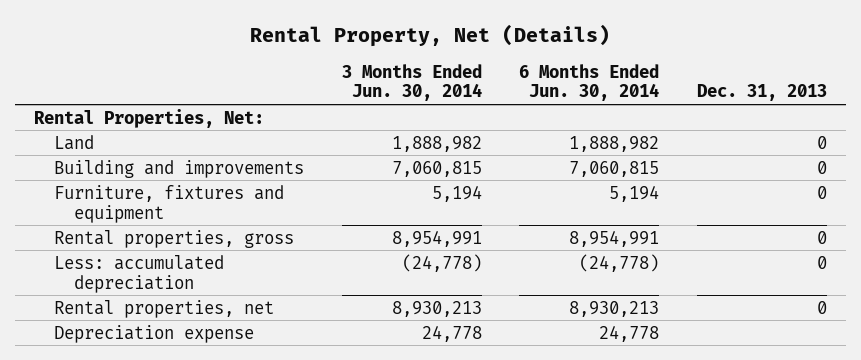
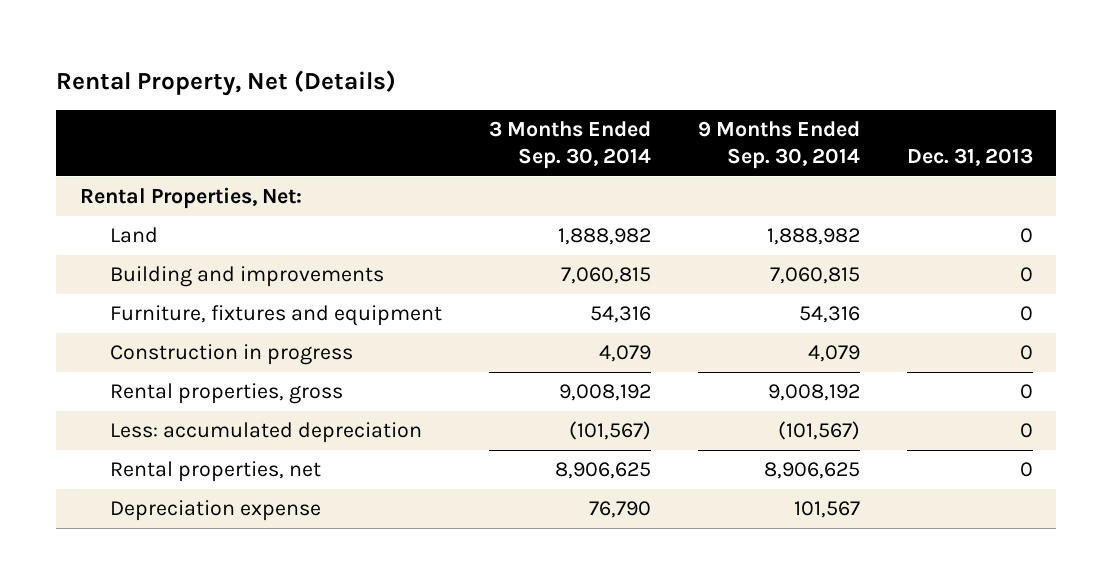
- | 3 Months Ended Jun. 30, 2014 | 6 Months Ended Jun. 30, 2014 | Dec. 31, 2013
+ | 3 Months Ended Sep. 30, 2014 | 9 Months Ended Sep. 30, 2014 | Dec. 31, 2013
+ Construction in progress | 4,079 | 4,079 | 0

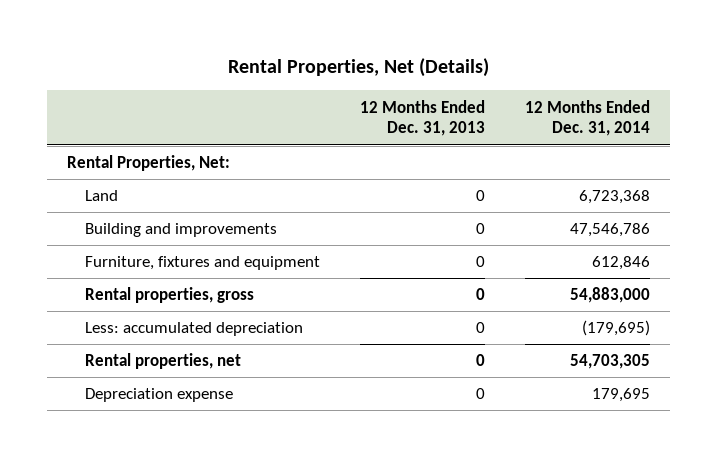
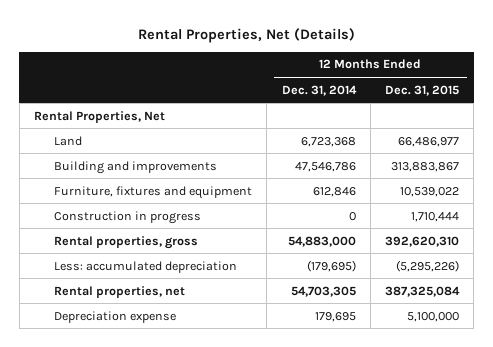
- | 12 Months Ended Dec. 31, 2013 | 12 Months Ended Dec. 31, 2014
+ | 12 Months Ended Dec. 31, 2014 | 12 Months Ended Dec. 31, 2015
- Rental Properties, Net:
+ Rental Properties, Net
+ Construction in progress | 0 | 1,710,444

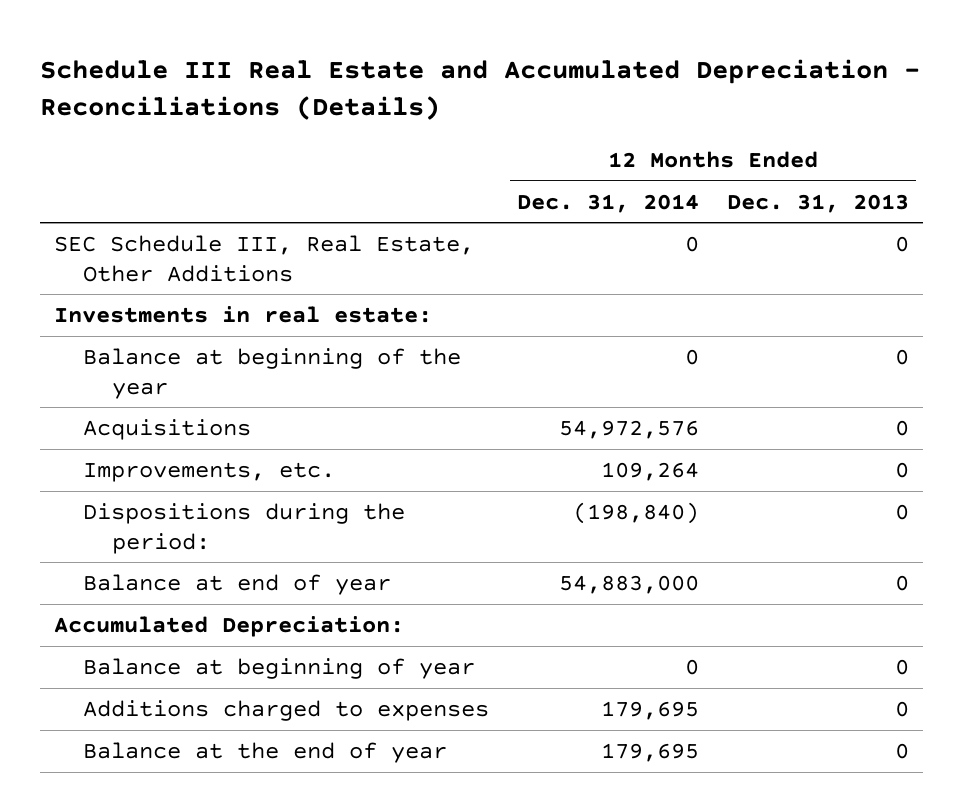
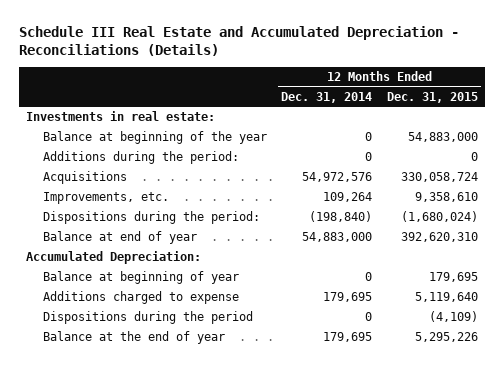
- | 12 Months Ended Dec. 31, 2014 | 12 Months Ended Dec. 31, 2013
+ | 12 Months Ended Dec. 31, 2014 | 12 Months Ended Dec. 31, 2015
- SEC Schedule III, Real Estate, Other Additions | 0 | 0
+ Additions during the period: | 0 | 0
- Additions charged to expenses | 179,695 | 0
+ Additions charged to expense | 179,695 | 5,119,640
+ Dispositions during the period | 0 | (4,109)

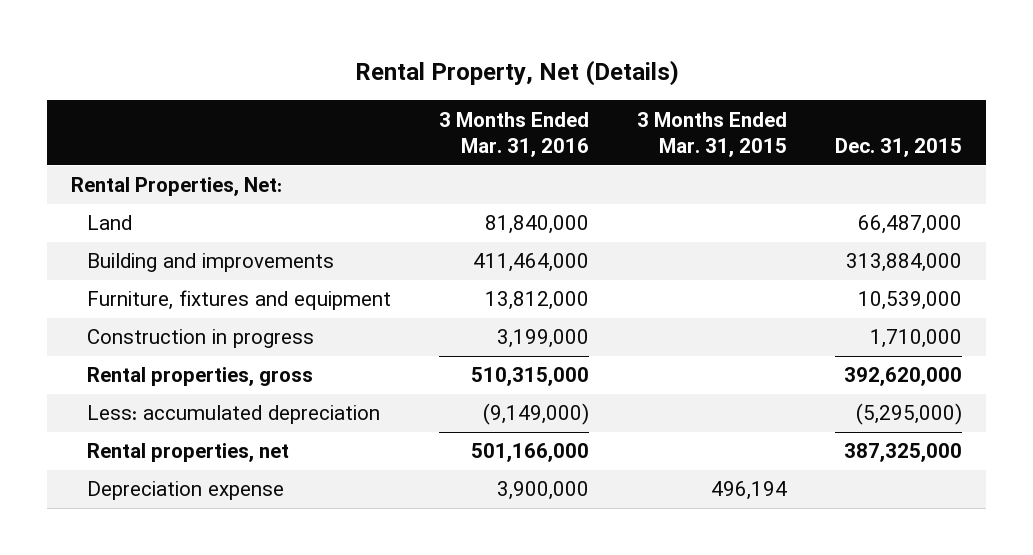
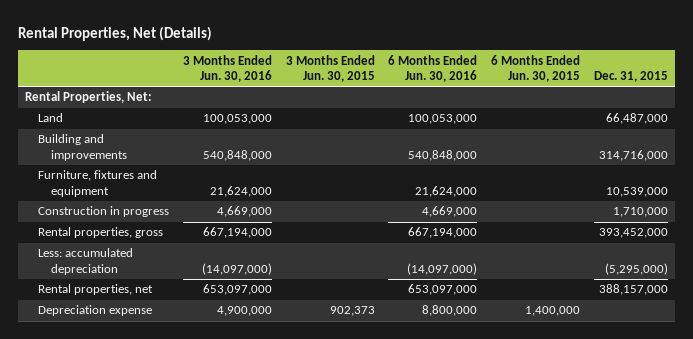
- Rental Property, Net (Details)
+ Rental Properties, Net (Details)
- | 3 Months Ended Mar. 31, 2016 | 3 Months Ended Mar. 31, 2015 | Dec. 31, 2015
+ | 3 Months Ended Jun. 30, 2016 | 3 Months Ended Jun. 30, 2015 | 6 Months Ended Jun. 30, 2016 | 6 Months Ended Jun. 30, 2015 | Dec. 31, 2015
- Building and improvements | 411,464,000 | | 313,884,000
+ Building and improvements | 540,848,000 | | 540,848,000 | | 314,716,000
- Rental properties, gross | 510,315,000 | | 392,620,000
+ Rental properties, gross | 667,194,000 | | 667,194,000 | | 393,452,000
- Rental properties, net | 501,166,000 | | 387,325,000
+ Rental properties, net | 653,097,000 | | 653,097,000 | | 388,157,000

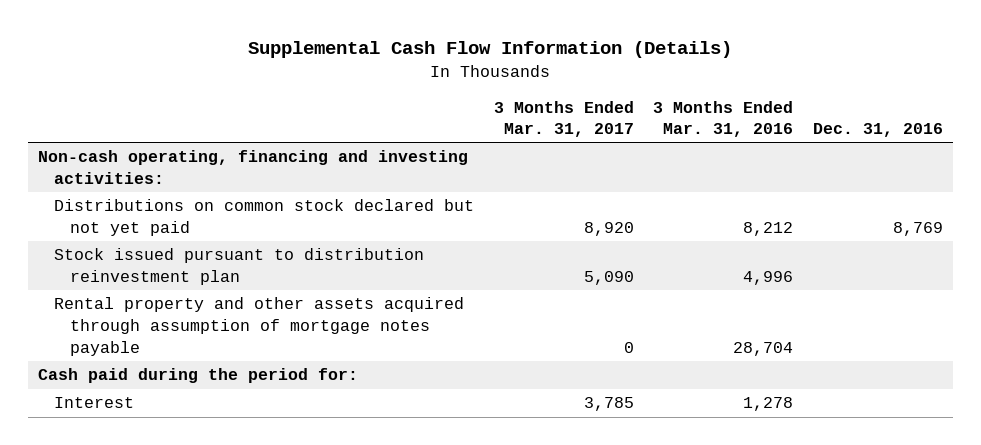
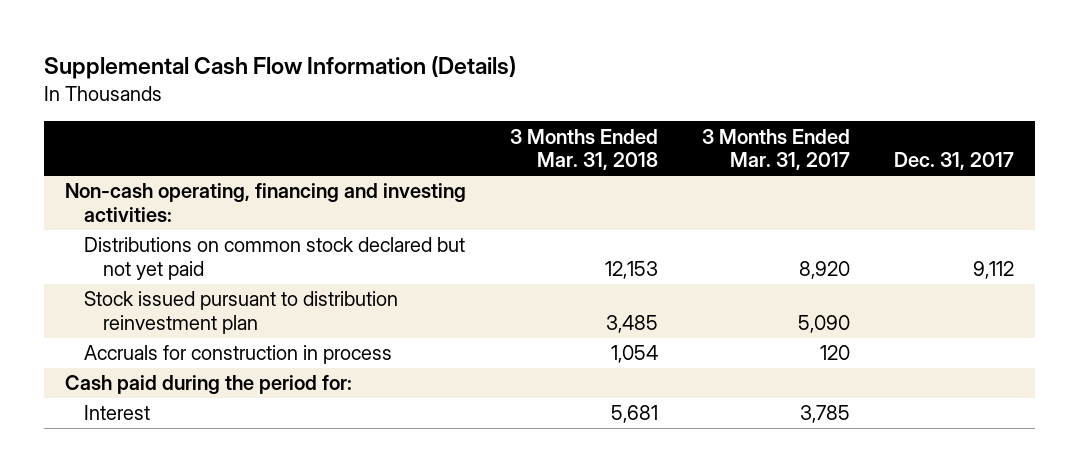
- | 3 Months Ended Mar. 31, 2017 | 3 Months Ended Mar. 31, 2016 | Dec. 31, 2016
+ | 3 Months Ended Mar. 31, 2018 | 3 Months Ended Mar. 31, 2017 | Dec. 31, 2017
- Rental property and other assets acquired through assumption of mortgage notes payable | 0 | 28,704 |
+ Accruals for construction in process | 1,054 | 120 |

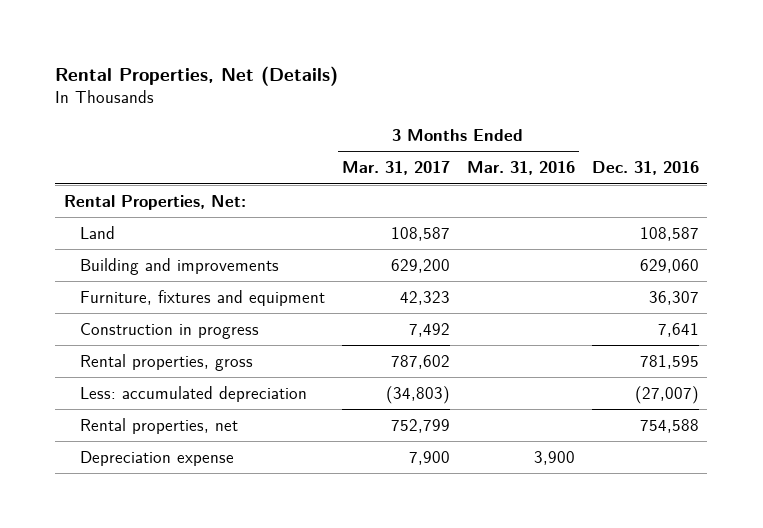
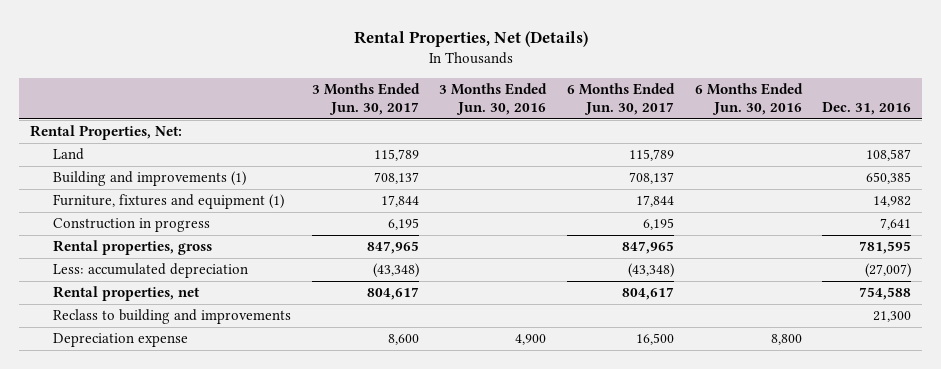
- | 3 Months Ended Mar. 31, 2017 | 3 Months Ended Mar. 31, 2016 | Dec. 31, 2016
+ | 3 Months Ended Jun. 30, 2017 | 3 Months Ended Jun. 30, 2016 | 6 Months Ended Jun. 30, 2017 | 6 Months Ended Jun. 30, 2016 | Dec. 31, 2016
- Building and improvements | 629,200 | | 629,060
- Furniture, fixtures and equipment | 42,323 | | 36,307
+ Building and improvements (1) | 708,137 | | 708,137 | | 650,385
+ Furniture, fixtures and equipment (1) | 17,844 | | 17,844 | | 14,982
+ Reclass to building and improvements | | | | | 21,300

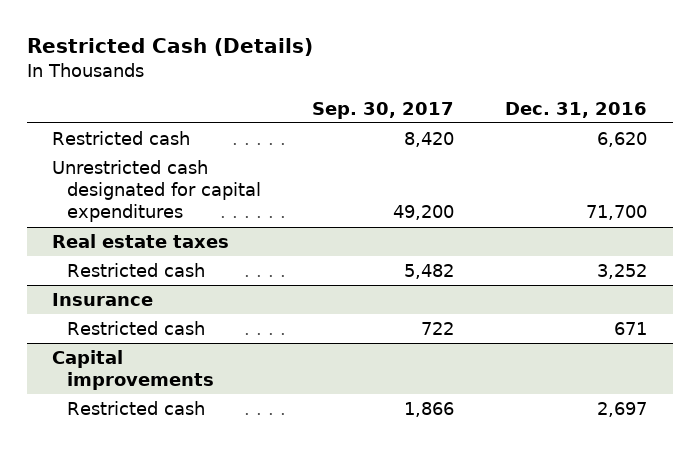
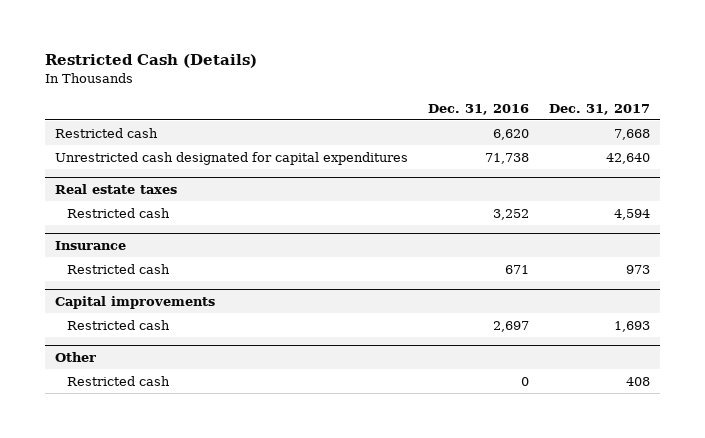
- | Sep. 30, 2017 | Dec. 31, 2016
+ | Dec. 31, 2016 | Dec. 31, 2017
- Unrestricted cash designated for capital expenditures | 49,200 | 71,700
+ Unrestricted cash designated for capital expenditures | 71,738 | 42,640
+ Other
+ Restricted cash | 0 | 408

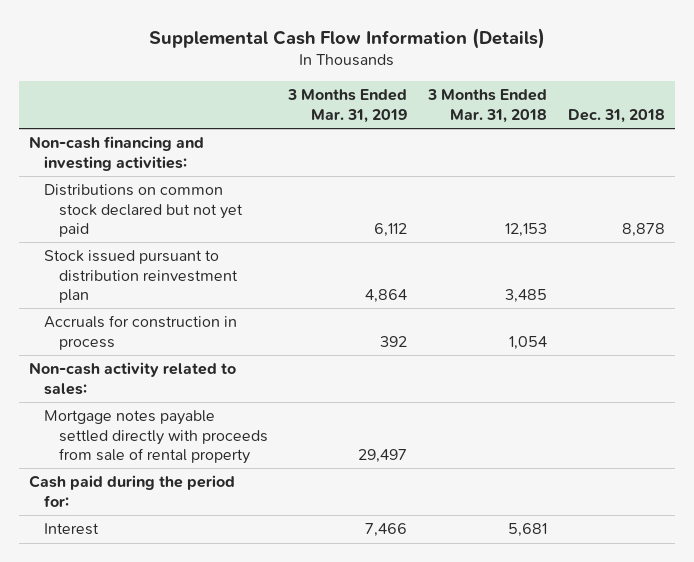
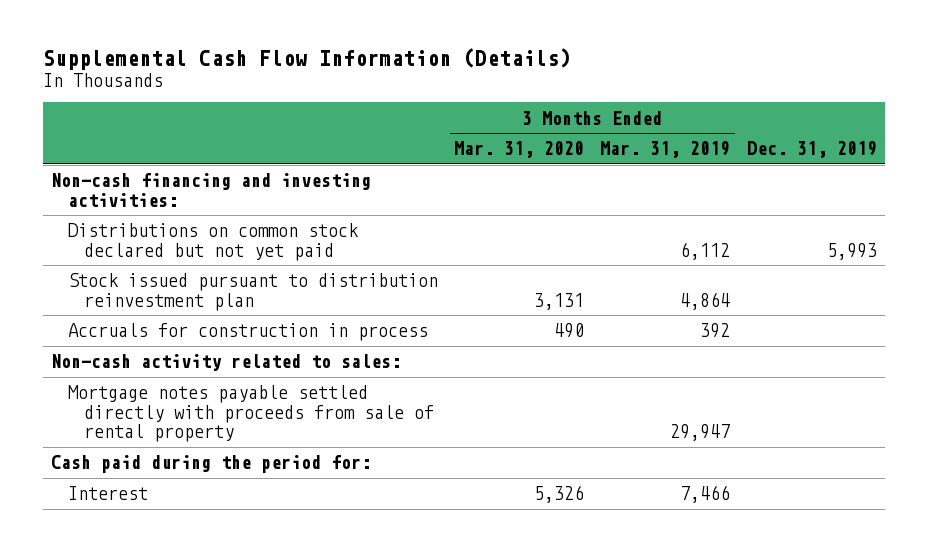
- | 3 Months Ended Mar. 31, 2019 | 3 Months Ended Mar. 31, 2018 | Dec. 31, 2018
+ | 3 Months Ended Mar. 31, 2020 | 3 Months Ended Mar. 31, 2019 | Dec. 31, 2019
- Mortgage notes payable settled directly with proceeds from sale of rental property | 29,497 | |
+ Mortgage notes payable settled directly with proceeds from sale of rental property | | 29,947 |

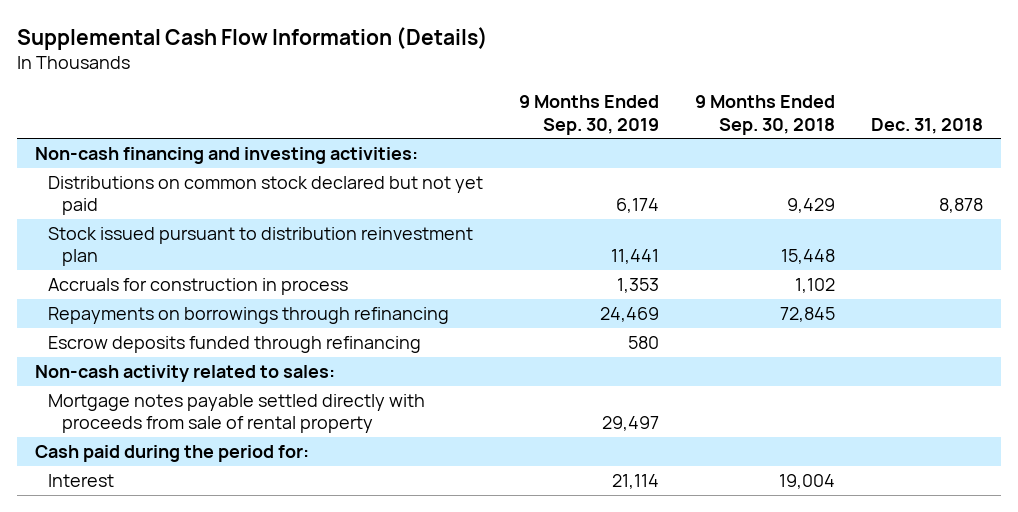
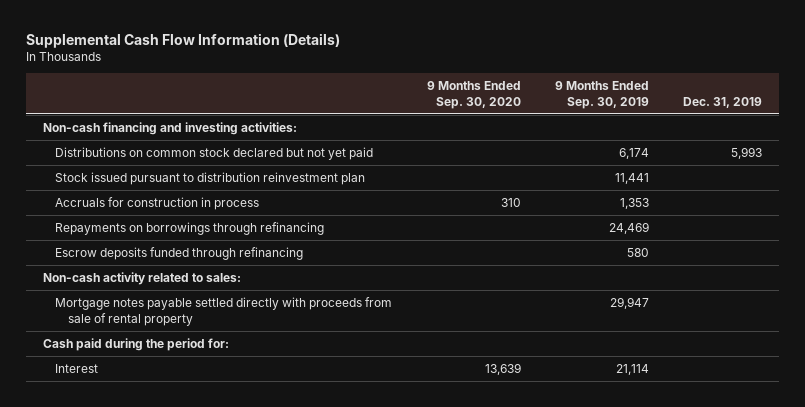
- | 9 Months Ended Sep. 30, 2019 | 9 Months Ended Sep. 30, 2018 | Dec. 31, 2018
+ | 9 Months Ended Sep. 30, 2020 | 9 Months Ended Sep. 30, 2019 | Dec. 31, 2019
- Mortgage notes payable settled directly with proceeds from sale of rental property | 29,497 | |
+ Mortgage notes payable settled directly with proceeds from sale of rental property | | 29,947 |

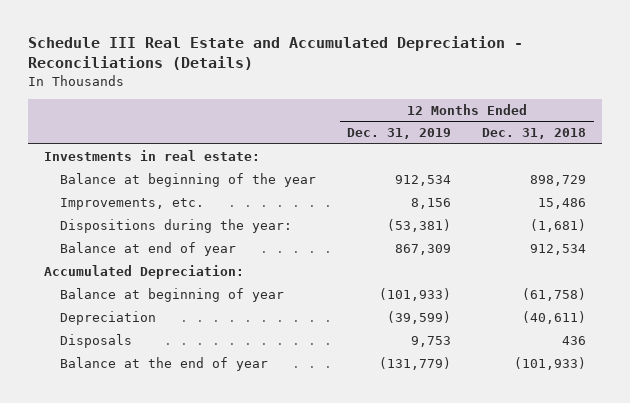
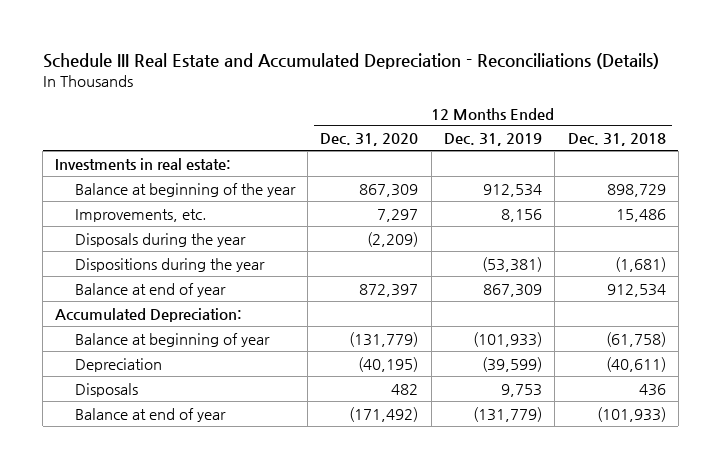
- | 12 Months Ended Dec. 31, 2019 | 12 Months Ended Dec. 31, 2018
+ | 12 Months Ended Dec. 31, 2020 | 12 Months Ended Dec. 31, 2019 | 12 Months Ended Dec. 31, 2018
- Dispositions during the year: | (53,381) | (1,681)
+ Disposals during the year | (2,209) | |
+ Dispositions during the year | | (53,381) | (1,681)
- Balance at the end of year | (131,779) | (101,933)
+ Balance at end of year | (171,492) | (131,779) | (101,933)

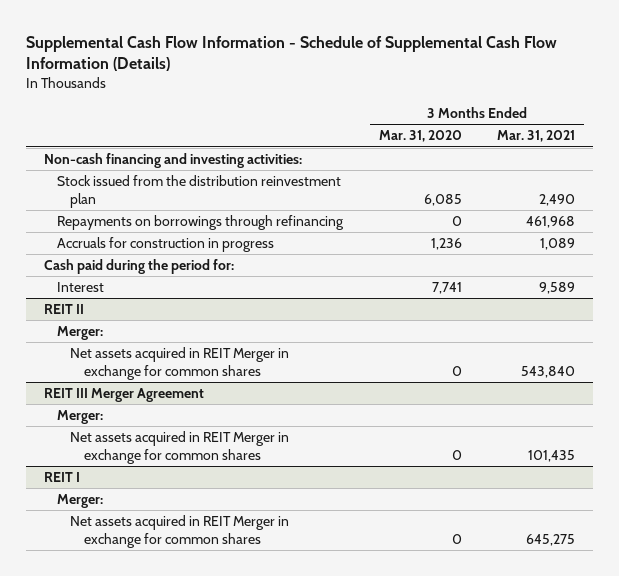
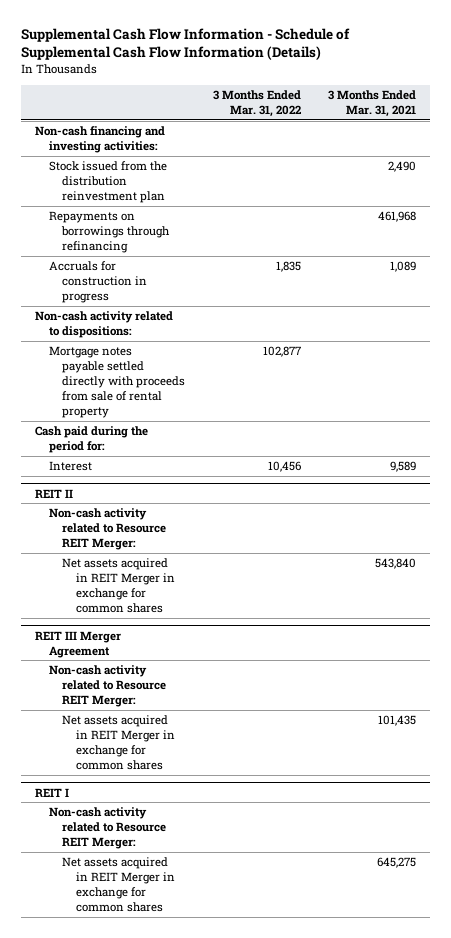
- | 3 Months Ended Mar. 31, 2020 | 3 Months Ended Mar. 31, 2021
+ | 3 Months Ended Mar. 31, 2022 | 3 Months Ended Mar. 31, 2021
+ Non-cash activity related to dispositions:
+ Mortgage notes payable settled directly with proceeds from sale of rental property | 102,877 |
@ REIT II
- Merger:
+ Non-cash activity related to Resource REIT Merger:
@ REIT III Merger Agreement
- Merger:
+ Non-cash activity related to Resource REIT Merger:
@ REIT I
- Merger:
+ Non-cash activity related to Resource REIT Merger:

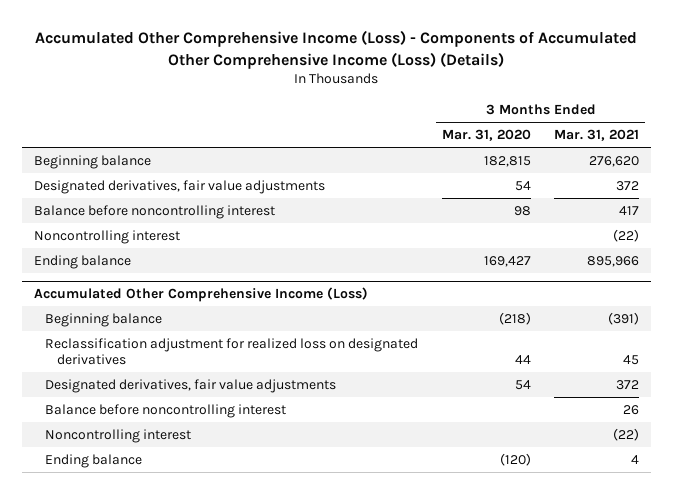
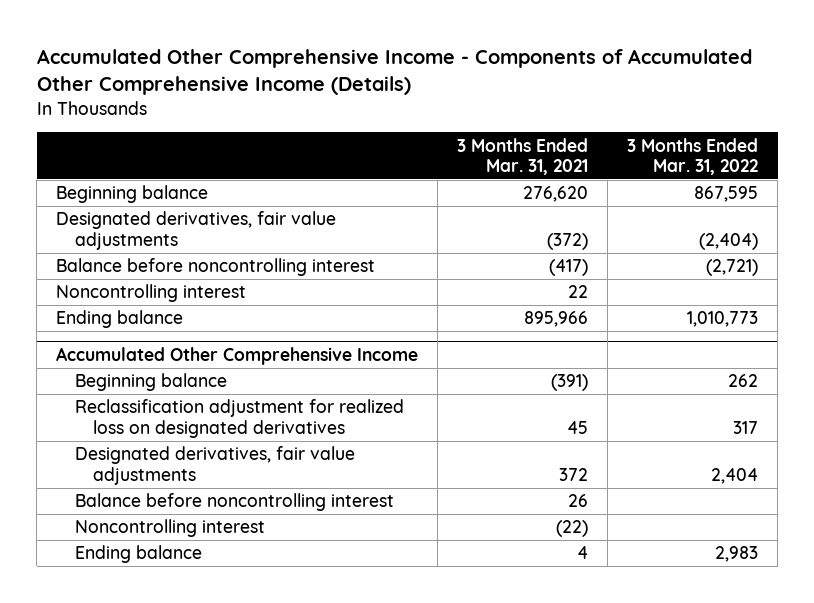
- Accumulated Other Comprehensive Income (Loss) - Components of Accumulated Other Comprehensive Income (Loss) (Details)
+ Accumulated Other Comprehensive Income - Components of Accumulated Other Comprehensive Income (Details)
- | 3 Months Ended Mar. 31, 2020 | 3 Months Ended Mar. 31, 2021
+ | 3 Months Ended Mar. 31, 2021 | 3 Months Ended Mar. 31, 2022
- Designated derivatives, fair value adjustments | 54 | 372
- Balance before noncontrolling interest | 98 | 417
- Noncontrolling interest | | (22)
+ Designated derivatives, fair value adjustments | (372) | (2,404)
+ Balance before noncontrolling interest | (417) | (2,721)
+ Noncontrolling interest | 22 |
- Accumulated Other Comprehensive Income (Loss)
+ Accumulated Other Comprehensive Income

